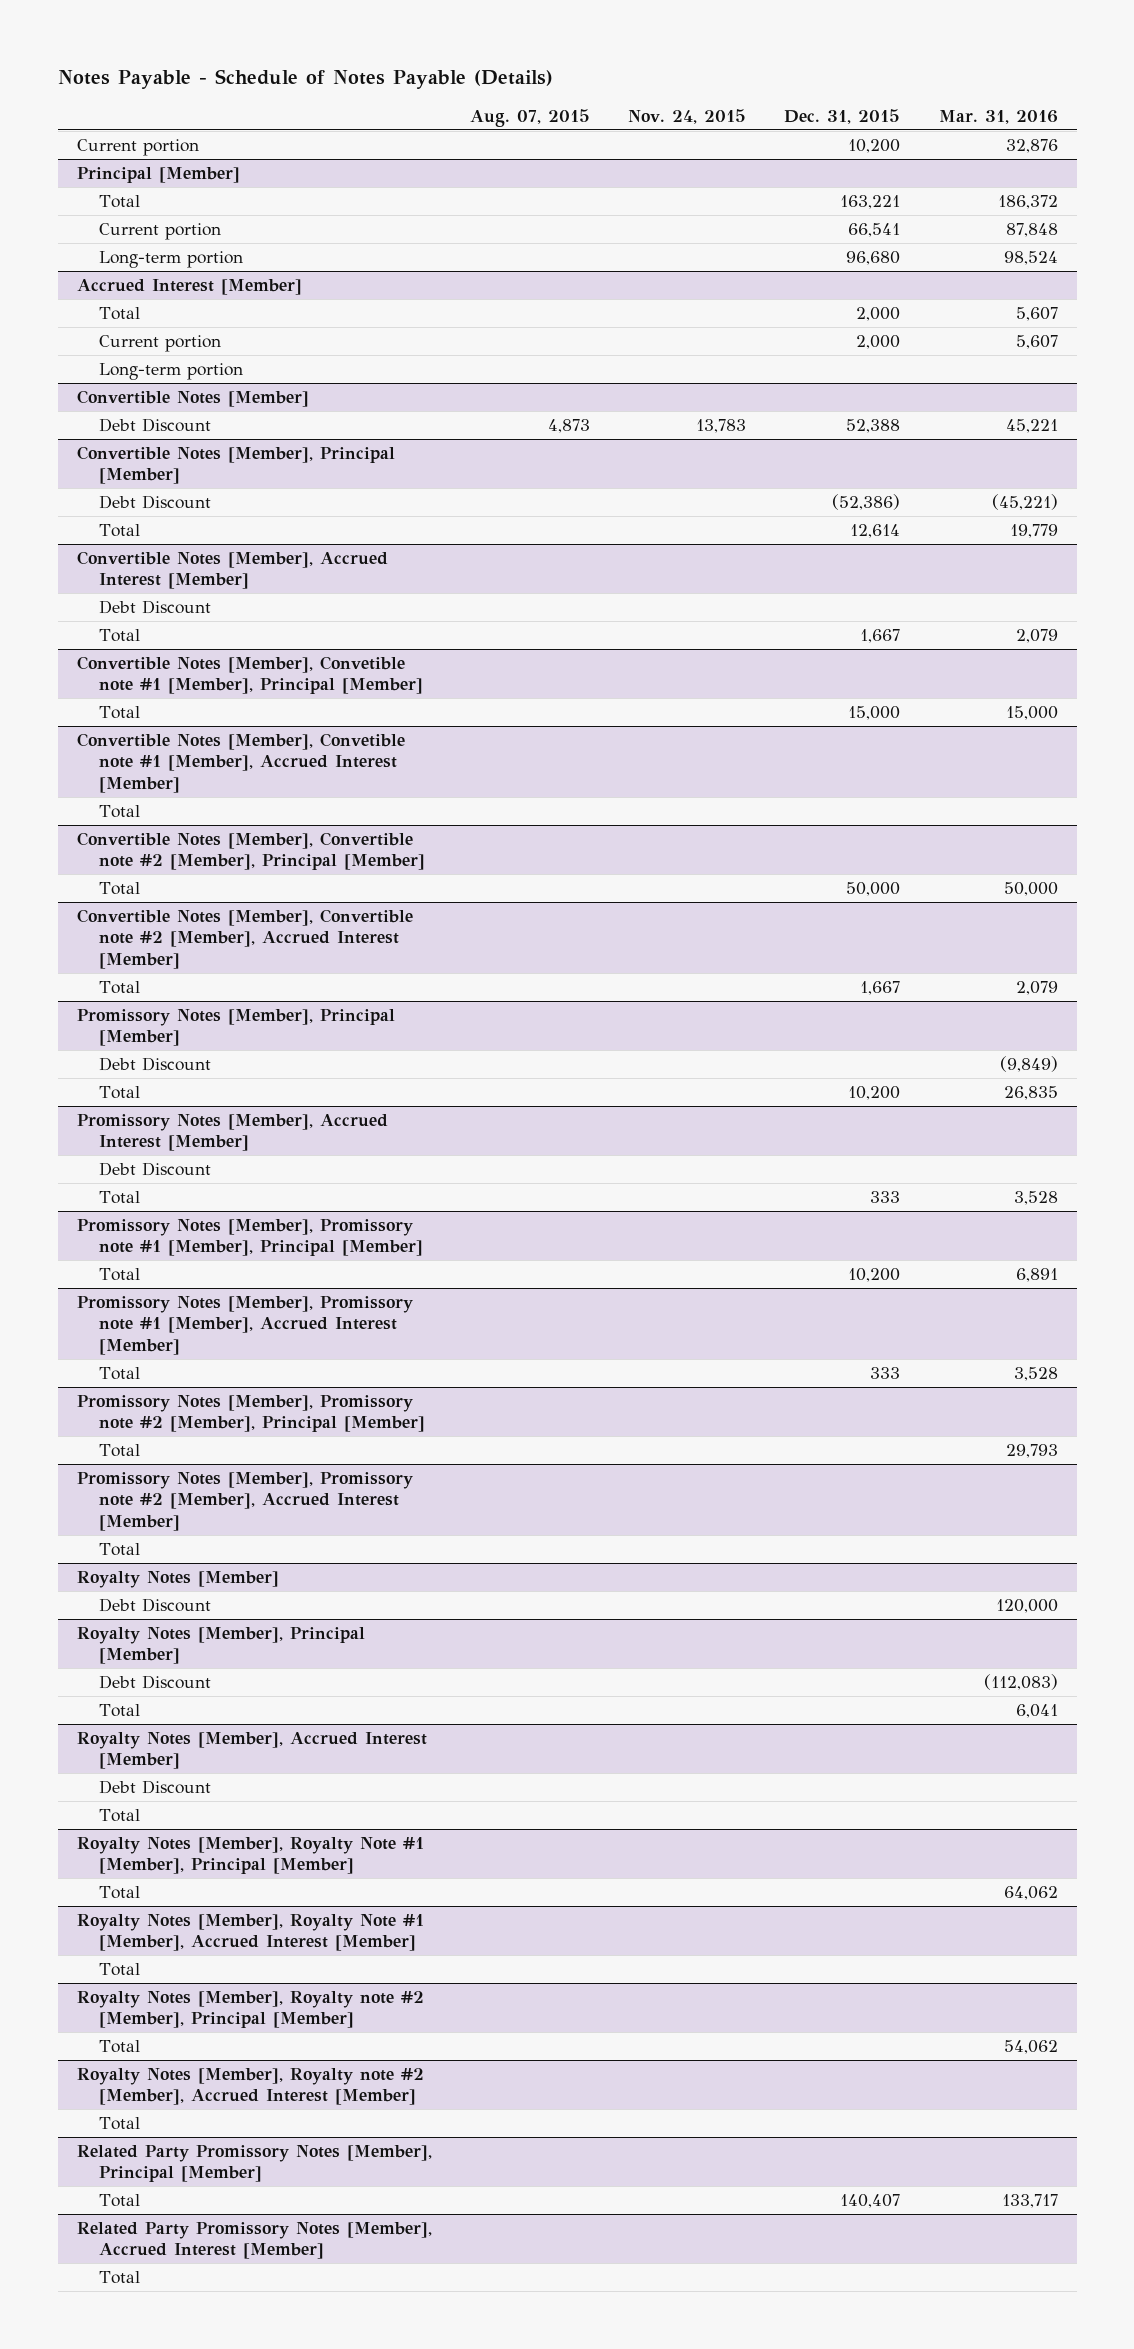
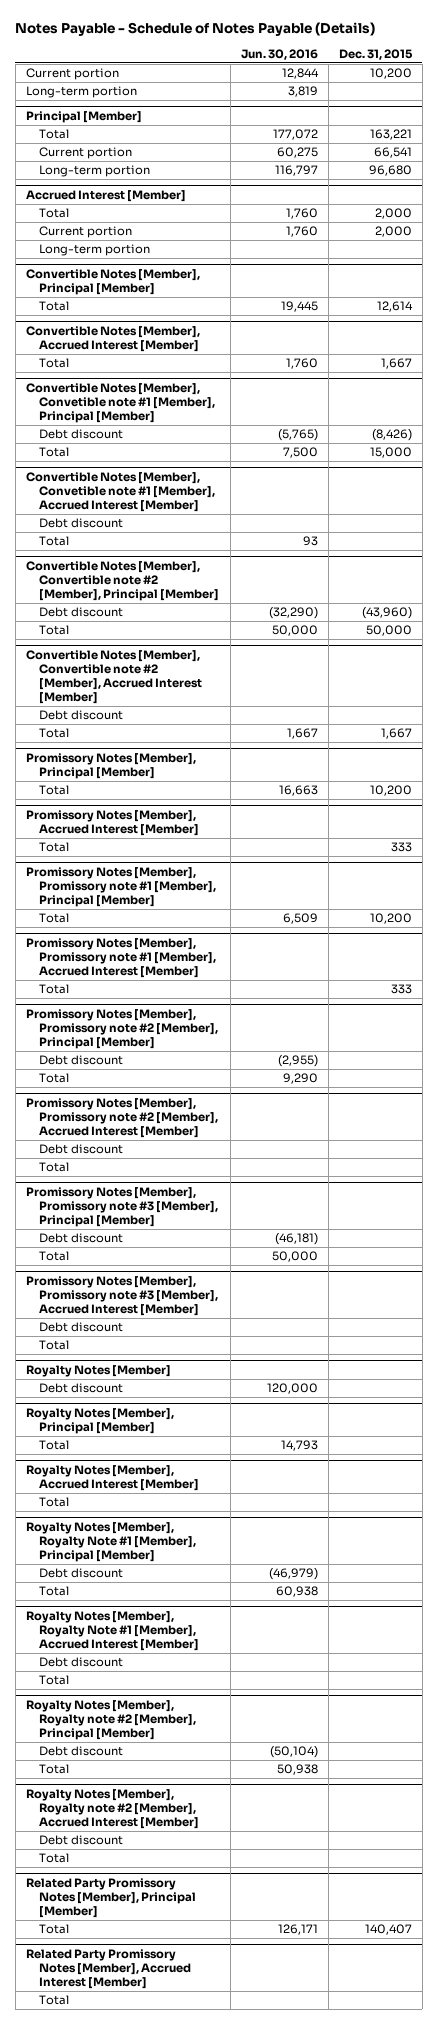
- | Aug. 07, 2015 | Nov. 24, 2015 | Dec. 31, 2015 | Mar. 31, 2016
+ | Jun. 30, 2016 | Dec. 31, 2015
+ Long-term portion | 3,819 |
- Convertible Notes [Member]
- Debt Discount | 4,873 | 13,783 | 52,388 | 45,221
@ Convertible Notes [Member], Principal [Member]
- Debt Discount | | | (52,386) | (45,221)
@ Convertible Notes [Member], Accrued Interest [Member]
- Debt Discount
@ Convertible Notes [Member], Convetible note #1 [Member], Principal [Member]
+ Debt discount | (5,765) | (8,426)
@ Convertible Notes [Member], Convetible note #1 [Member], Accrued Interest [Member]
+ Debt discount
@ Convertible Notes [Member], Convertible note #2 [Member], Principal [Member]
+ Debt discount | (32,290) | (43,960)
@ Convertible Notes [Member], Convertible note #2 [Member], Accrued Interest [Member]
+ Debt discount
@ Promissory Notes [Member], Principal [Member]
- Debt Discount | | | | (9,849)
@ Promissory Notes [Member], Accrued Interest [Member]
- Debt Discount
@ Promissory Notes [Member], Promissory note #2 [Member], Principal [Member]
+ Debt discount | (2,955) |
@ Promissory Notes [Member], Promissory note #2 [Member], Accrued Interest [Member]
+ Debt discount
+ Promissory Notes [Member], Promissory note #3 [Member], Principal [Member]
+ Debt discount | (46,181) |
+ Total | 50,000 |
+ Promissory Notes [Member], Promissory note #3 [Member], Accrued Interest [Member]
+ Debt discount
+ Total
@ Royalty Notes [Member]
- Debt Discount | | | | 120,000
+ Debt discount | 120,000 |
@ Royalty Notes [Member], Principal [Member]
- Debt Discount | | | | (112,083)
@ Royalty Notes [Member], Accrued Interest [Member]
- Debt Discount
@ Royalty Notes [Member], Royalty Note #1 [Member], Principal [Member]
+ Debt discount | (46,979) |
@ Royalty Notes [Member], Royalty Note #1 [Member], Accrued Interest [Member]
+ Debt discount
@ Royalty Notes [Member], Royalty note #2 [Member], Principal [Member]
+ Debt discount | (50,104) |
@ Royalty Notes [Member], Royalty note #2 [Member], Accrued Interest [Member]
+ Debt discount

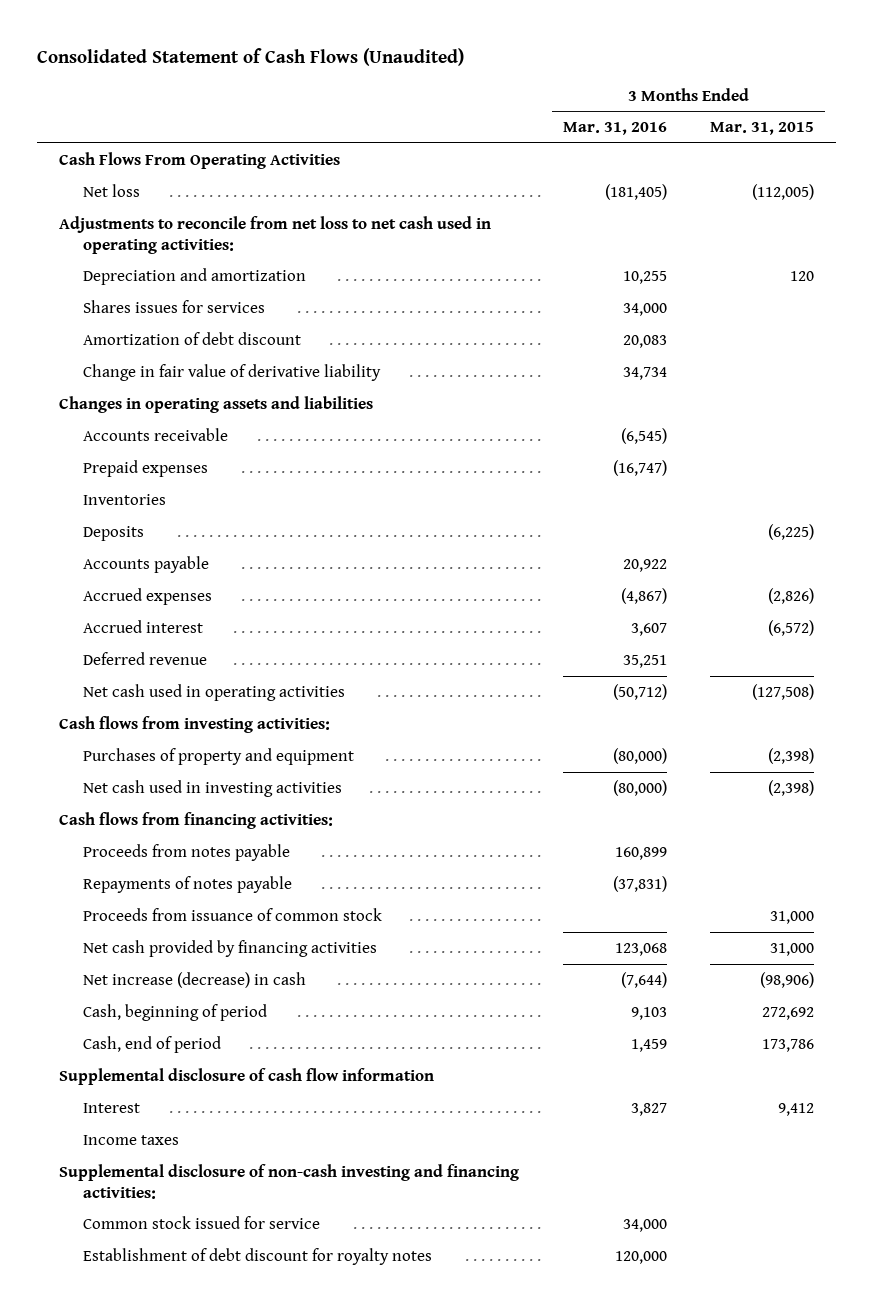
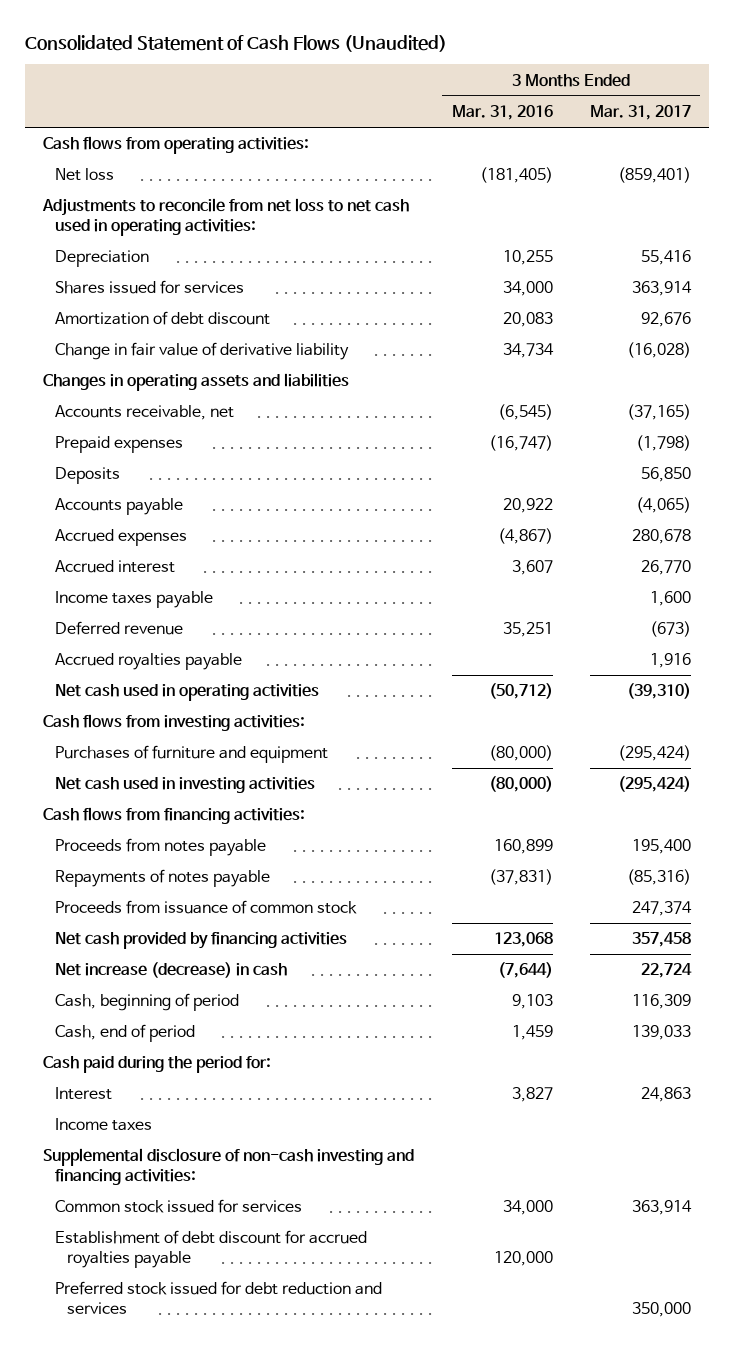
- | 3 Months Ended Mar. 31, 2016 | 3 Months Ended Mar. 31, 2015
+ | 3 Months Ended Mar. 31, 2016 | 3 Months Ended Mar. 31, 2017
- Cash Flows From Operating Activities
+ Cash flows from operating activities:
- Depreciation and amortization | 10,255 | 120
- Shares issues for services | 34,000 |
+ Depreciation | 10,255 | 55,416
+ Shares issued for services | 34,000 | 363,914
- Accounts receivable | (6,545) |
+ Accounts receivable, net | (6,545) | (37,165)
- Inventories
+ Income taxes payable | | 1,600
+ Accrued royalties payable | | 1,916
- Purchases of property and equipment | (80,000) | (2,398)
+ Purchases of furniture and equipment | (80,000) | (295,424)
- Supplemental disclosure of cash flow information
+ Cash paid during the period for:
- Common stock issued for service | 34,000 |
- Establishment of debt discount for royalty notes | 120,000 |
+ Common stock issued for services | 34,000 | 363,914
+ Establishment of debt discount for accrued royalties payable | 120,000 |
+ Preferred stock issued for debt reduction and services | | 350,000

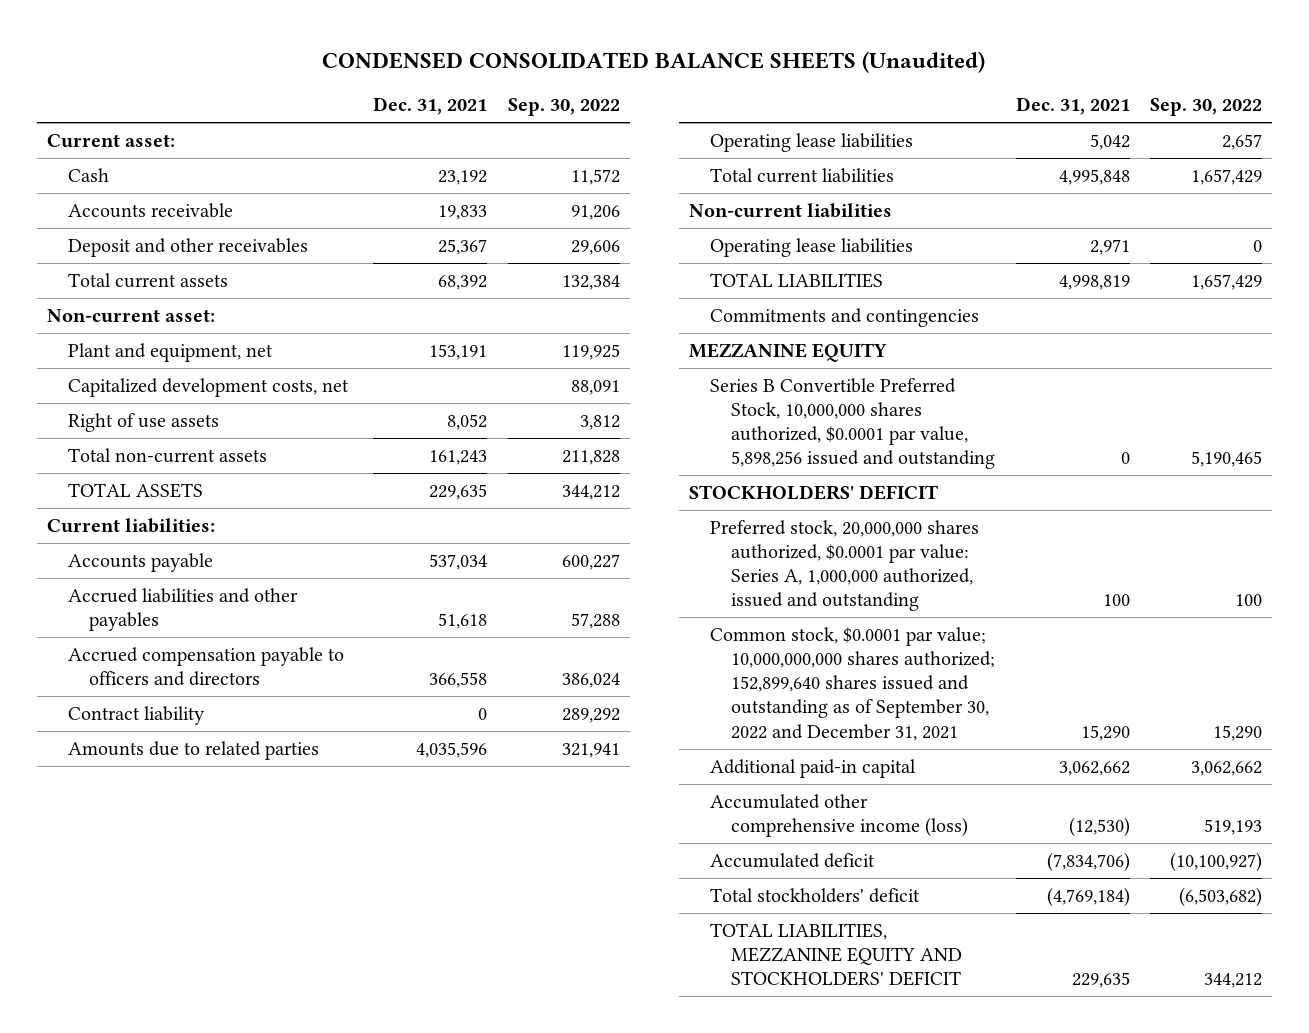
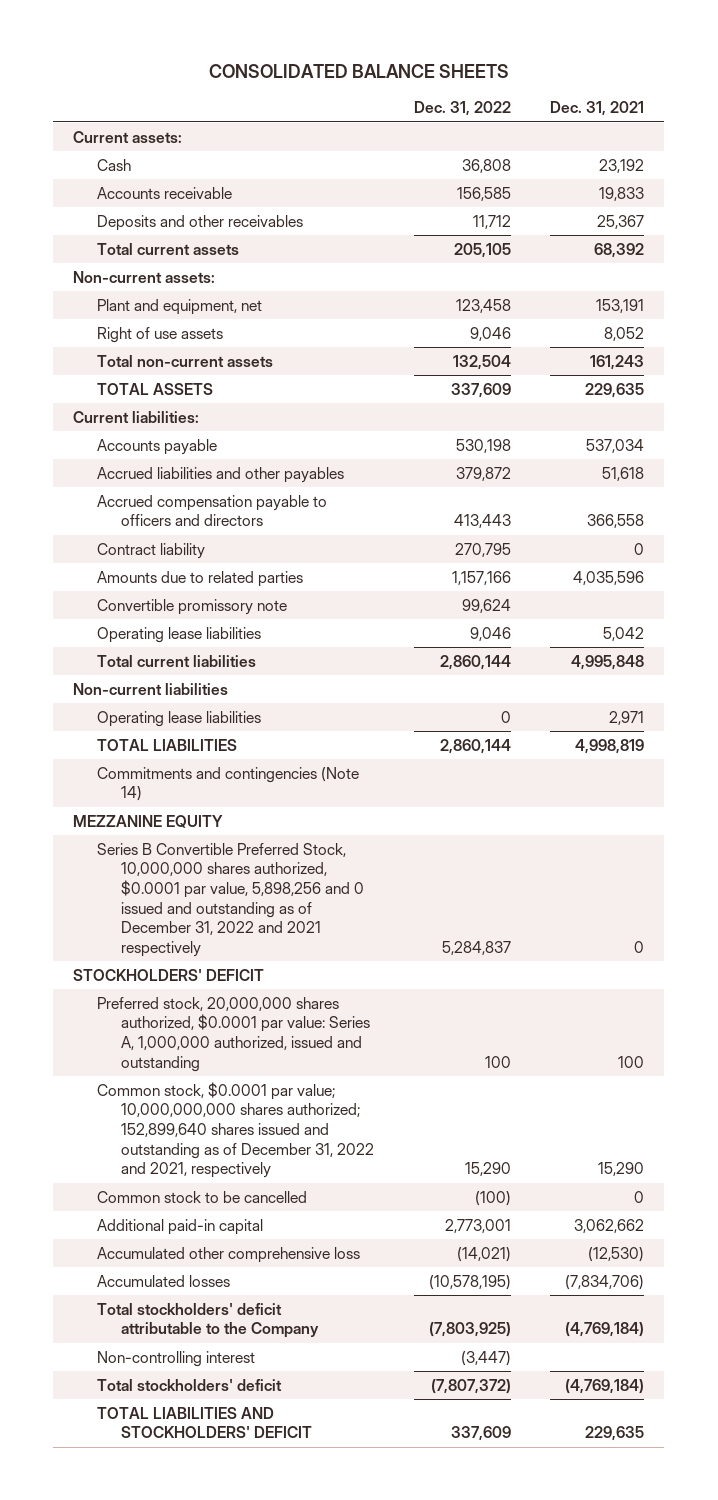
- CONDENSED CONSOLIDATED BALANCE SHEETS (Unaudited)
+ CONSOLIDATED BALANCE SHEETS
- | Dec. 31, 2021 | Sep. 30, 2022
+ | Dec. 31, 2022 | Dec. 31, 2021
- Current asset:
+ Current assets:
- Deposit and other receivables | 25,367 | 29,606
+ Deposits and other receivables | 11,712 | 25,367
- Non-current asset:
+ Non-current assets:
- Capitalized development costs, net | | 88,091
+ Convertible promissory note | 99,624 |
- Commitments and contingencies
+ Commitments and contingencies (Note 14)
- Series B Convertible Preferred Stock, 10,000,000 shares authorized, $0.0001 par value, 5,898,256 issued and outstanding | 0 | 5,190,465
+ Series B Convertible Preferred Stock, 10,000,000 shares authorized, $0.0001 par value, 5,898,256 and 0 issued and outstanding as of December 31, 2022 and 2021 respectively | 5,284,837 | 0
- Common stock, $0.0001 par value; 10,000,000,000 shares authorized; 152,899,640 shares issued and outstanding as of September 30, 2022 and December 31, 2021 | 15,290 | 15,290
+ Common stock, $0.0001 par value; 10,000,000,000 shares authorized; 152,899,640 shares issued and outstanding as of December 31, 2022 and 2021, respectively | 15,290 | 15,290
+ Common stock to be cancelled | (100) | 0
- Accumulated other comprehensive income (loss) | (12,530) | 519,193
- Accumulated deficit | (7,834,706) | (10,100,927)
+ Accumulated other comprehensive loss | (14,021) | (12,530)
+ Accumulated losses | (10,578,195) | (7,834,706)
+ Total stockholders' deficit attributable to the Company | (7,803,925) | (4,769,184)
+ Non-controlling interest | (3,447) |
- TOTAL LIABILITIES, MEZZANINE EQUITY AND STOCKHOLDERS' DEFICIT | 229,635 | 344,212
+ TOTAL LIABILITIES AND STOCKHOLDERS' DEFICIT | 337,609 | 229,635

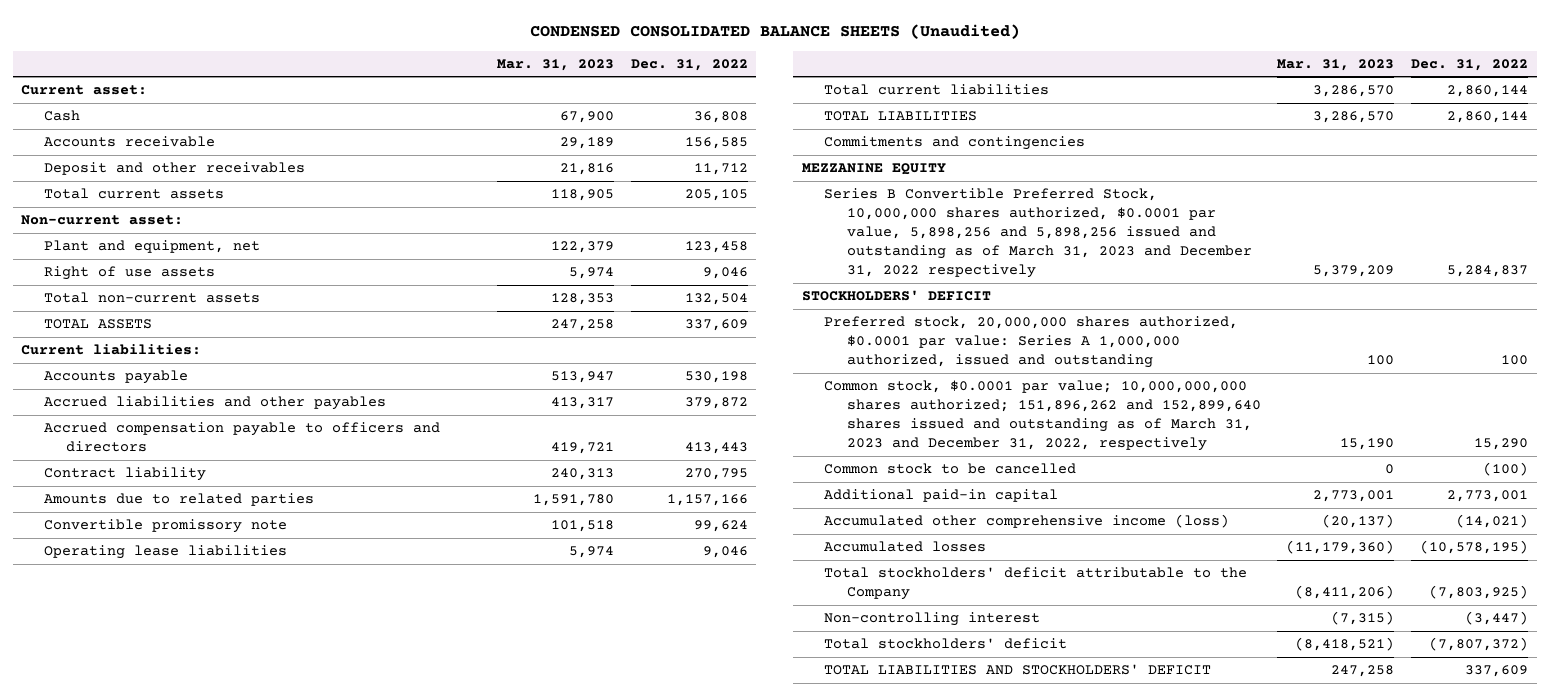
- CONSOLIDATED BALANCE SHEETS
+ CONDENSED CONSOLIDATED BALANCE SHEETS (Unaudited)
- | Dec. 31, 2022 | Dec. 31, 2021
+ | Mar. 31, 2023 | Dec. 31, 2022
- Current assets:
+ Current asset:
- Deposits and other receivables | 11,712 | 25,367
+ Deposit and other receivables | 21,816 | 11,712
- Non-current assets:
+ Non-current asset:
- Non-current liabilities
- Operating lease liabilities | 0 | 2,971
- Commitments and contingencies (Note 14)
+ Commitments and contingencies
- Series B Convertible Preferred Stock, 10,000,000 shares authorized, $0.0001 par value, 5,898,256 and 0 issued and outstanding as of December 31, 2022 and 2021 respectively | 5,284,837 | 0
+ Series B Convertible Preferred Stock, 10,000,000 shares authorized, $0.0001 par value, 5,898,256 and 5,898,256 issued and outstanding as of March 31, 2023 and December 31, 2022 respectively | 5,379,209 | 5,284,837
- Preferred stock, 20,000,000 shares authorized, $0.0001 par value: Series A, 1,000,000 authorized, issued and outstanding | 100 | 100
- Common stock, $0.0001 par value; 10,000,000,000 shares authorized; 152,899,640 shares issued and outstanding as of December 31, 2022 and 2021, respectively | 15,290 | 15,290
+ Preferred stock, 20,000,000 shares authorized, $0.0001 par value: Series A 1,000,000 authorized, issued and outstanding | 100 | 100
+ Common stock, $0.0001 par value; 10,000,000,000 shares authorized; 151,896,262 and 152,899,640 shares issued and outstanding as of March 31, 2023 and December 31, 2022, respectively | 15,190 | 15,290
- Accumulated other comprehensive loss | (14,021) | (12,530)
+ Accumulated other comprehensive income (loss) | (20,137) | (14,021)

